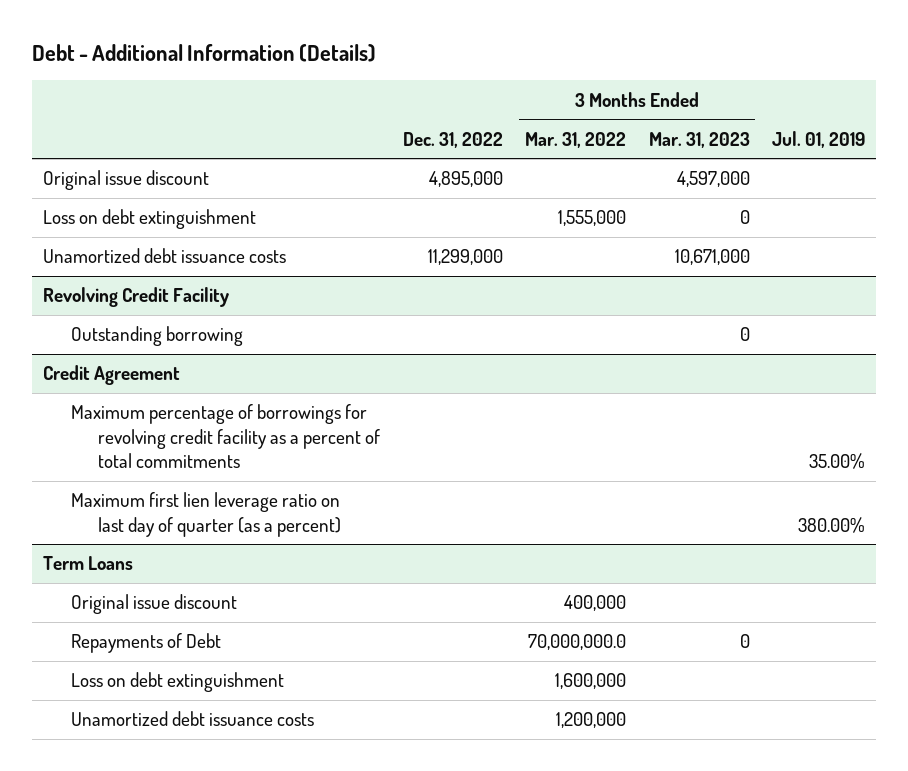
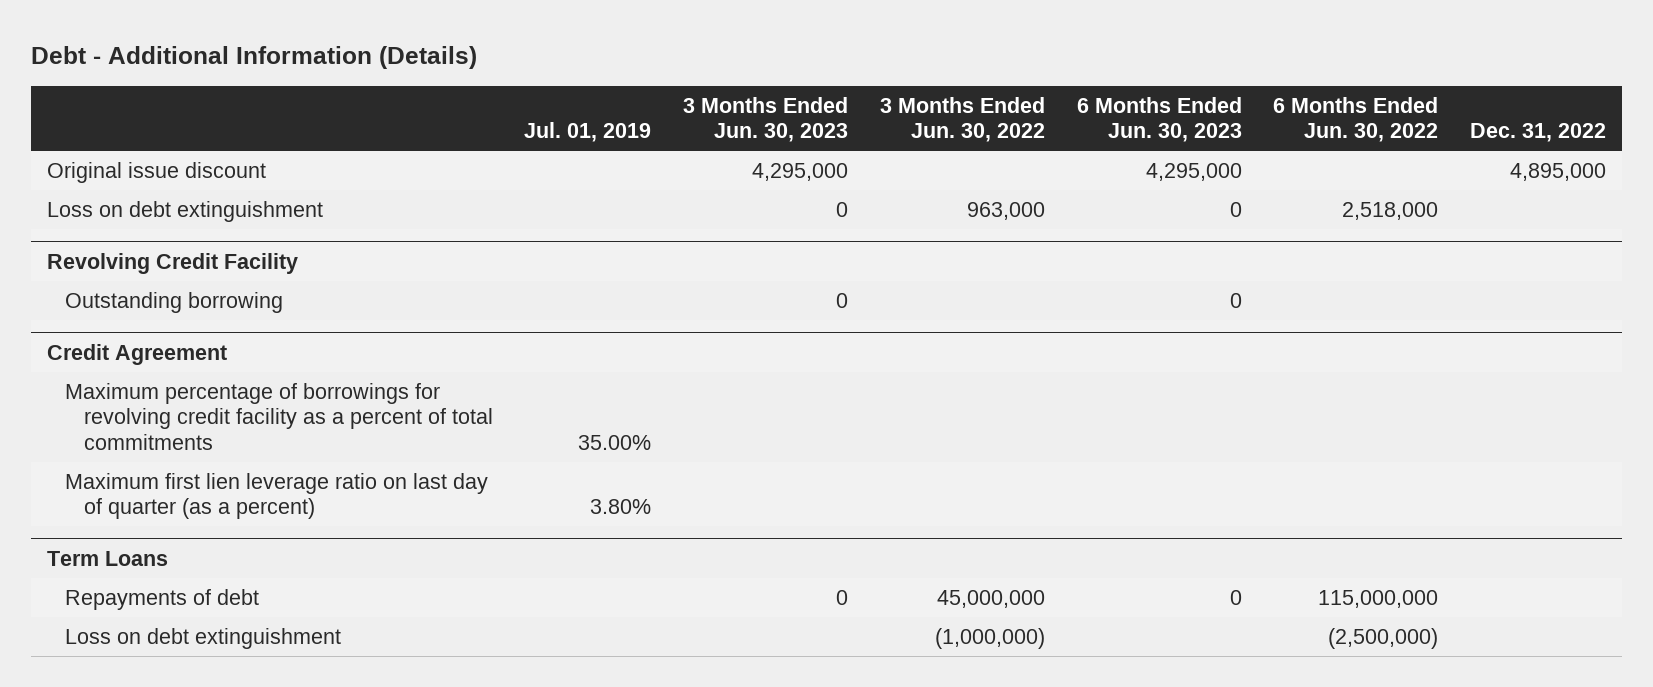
- | Dec. 31, 2022 | 3 Months Ended Mar. 31, 2022 | 3 Months Ended Mar. 31, 2023 | Jul. 01, 2019
+ | Jul. 01, 2019 | 3 Months Ended Jun. 30, 2023 | 3 Months Ended Jun. 30, 2022 | 6 Months Ended Jun. 30, 2023 | 6 Months Ended Jun. 30, 2022 | Dec. 31, 2022
- Unamortized debt issuance costs | 11,299,000 | | 10,671,000 |
@ Credit Agreement
- Maximum first lien leverage ratio on last day of quarter (as a percent) | | | | 380.00%
+ Maximum first lien leverage ratio on last day of quarter (as a percent) | 3.80% | | | | |
@ Term Loans
- Original issue discount | | 400,000 | |
- Repayments of Debt | | 70,000,000.0 | 0 |
+ Repayments of debt | | 0 | 45,000,000 | 0 | 115,000,000 |
- Unamortized debt issuance costs | | 1,200,000 | |

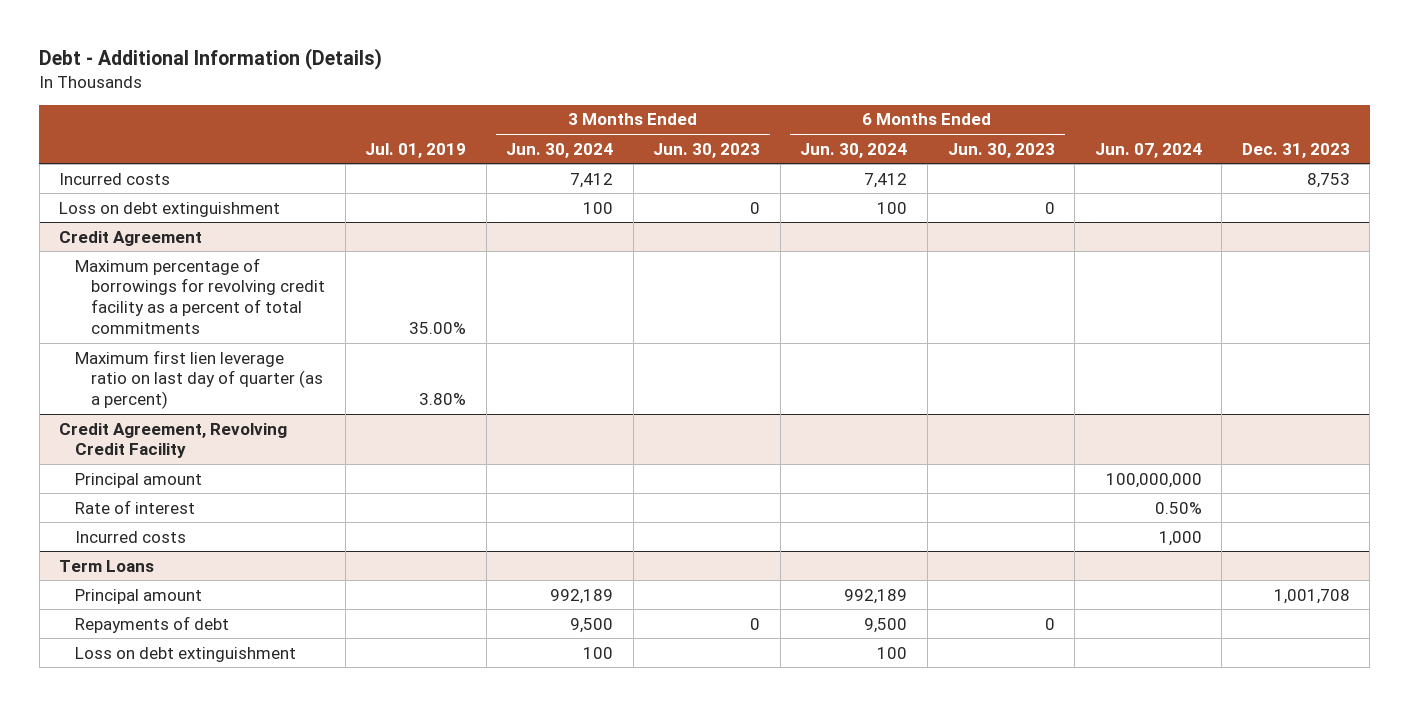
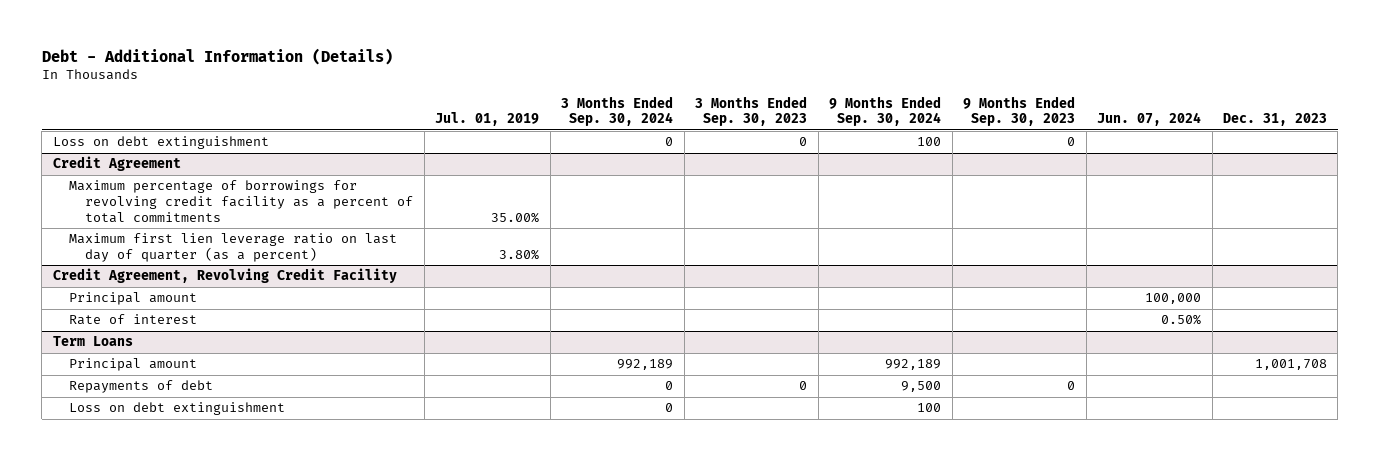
- | Jul. 01, 2019 | 3 Months Ended Jun. 30, 2024 | 3 Months Ended Jun. 30, 2023 | 6 Months Ended Jun. 30, 2024 | 6 Months Ended Jun. 30, 2023 | Jun. 07, 2024 | Dec. 31, 2023
+ | Jul. 01, 2019 | 3 Months Ended Sep. 30, 2024 | 3 Months Ended Sep. 30, 2023 | 9 Months Ended Sep. 30, 2024 | 9 Months Ended Sep. 30, 2023 | Jun. 07, 2024 | Dec. 31, 2023
- Incurred costs | | 7,412 | | 7,412 | | | 8,753
@ Credit Agreement, Revolving Credit Facility
- Principal amount | | | | | | 100,000,000 |
+ Principal amount | | | | | | 100,000 |
- Incurred costs | | | | | | 1,000 |

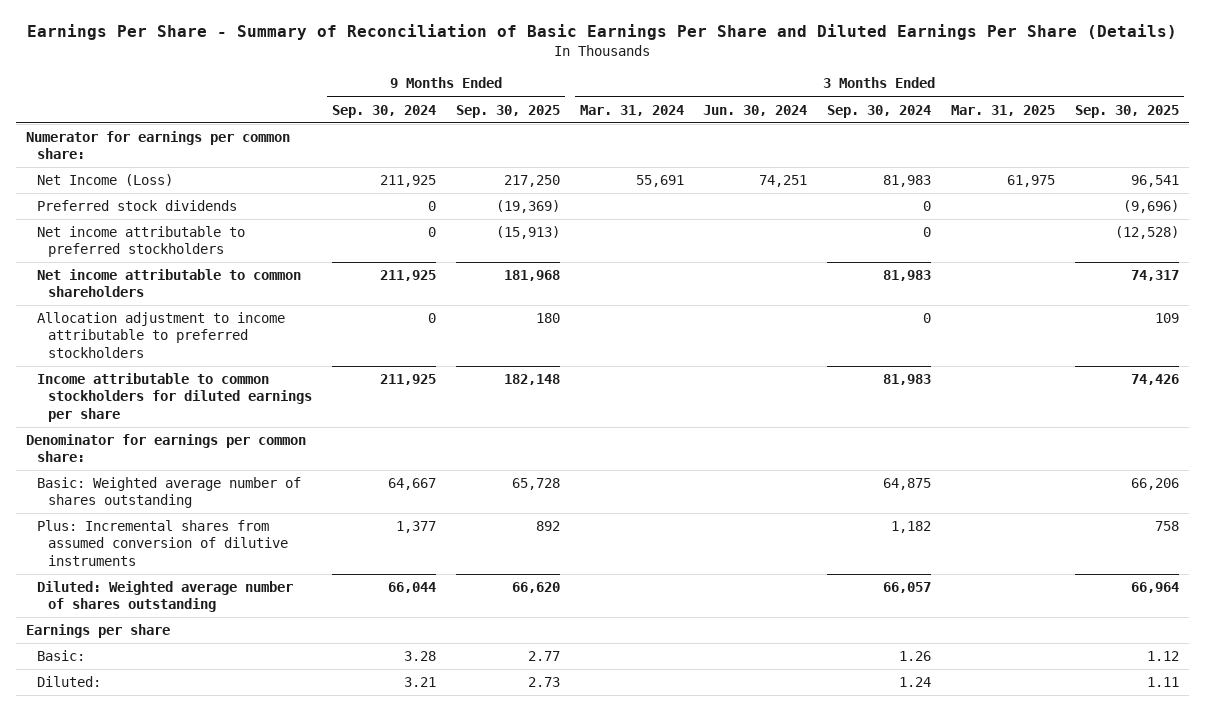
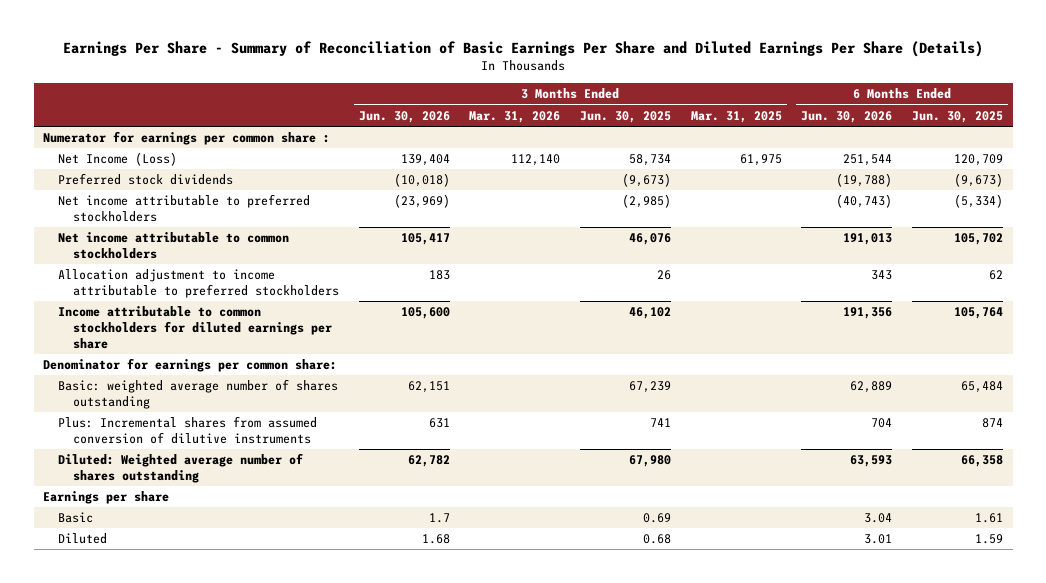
- | 9 Months Ended Sep. 30, 2024 | 9 Months Ended Sep. 30, 2025 | 3 Months Ended Mar. 31, 2024 | 3 Months Ended Jun. 30, 2024 | 3 Months Ended Sep. 30, 2024 | 3 Months Ended Mar. 31, 2025 | 3 Months Ended Sep. 30, 2025
+ | 3 Months Ended Jun. 30, 2026 | 3 Months Ended Mar. 31, 2026 | 3 Months Ended Jun. 30, 2025 | 3 Months Ended Mar. 31, 2025 | 6 Months Ended Jun. 30, 2026 | 6 Months Ended Jun. 30, 2025
- Numerator for earnings per common share:
+ Numerator for earnings per common share :
- Net income attributable to common shareholders | 211,925 | 181,968 | | | 81,983 | | 74,317
+ Net income attributable to common stockholders | 105,417 | | 46,076 | | 191,013 | 105,702
- Basic: Weighted average number of shares outstanding | 64,667 | 65,728 | | | 64,875 | | 66,206
+ Basic: weighted average number of shares outstanding | 62,151 | | 67,239 | | 62,889 | 65,484
- Basic: | 3.28 | 2.77 | | | 1.26 | | 1.12
- Diluted: | 3.21 | 2.73 | | | 1.24 | | 1.11
+ Basic | 1.7 | | 0.69 | | 3.04 | 1.61
+ Diluted | 1.68 | | 0.68 | | 3.01 | 1.59

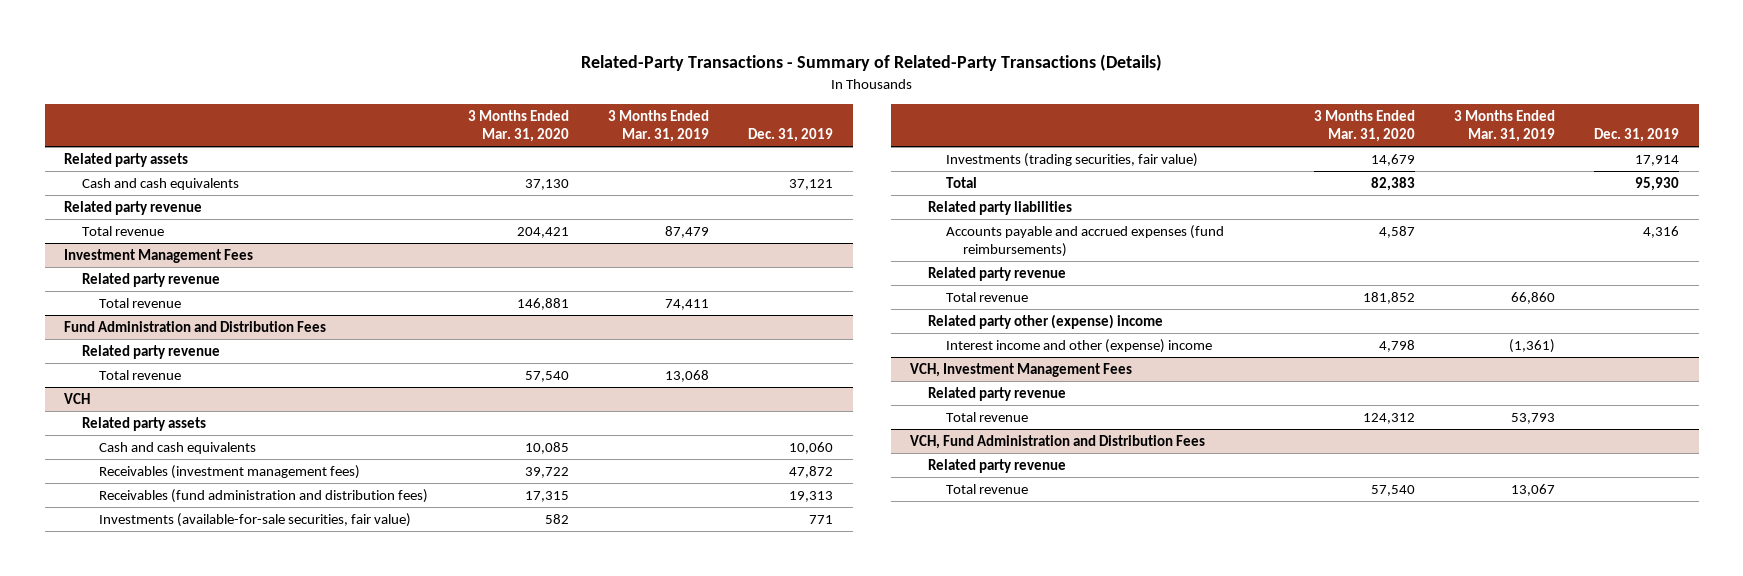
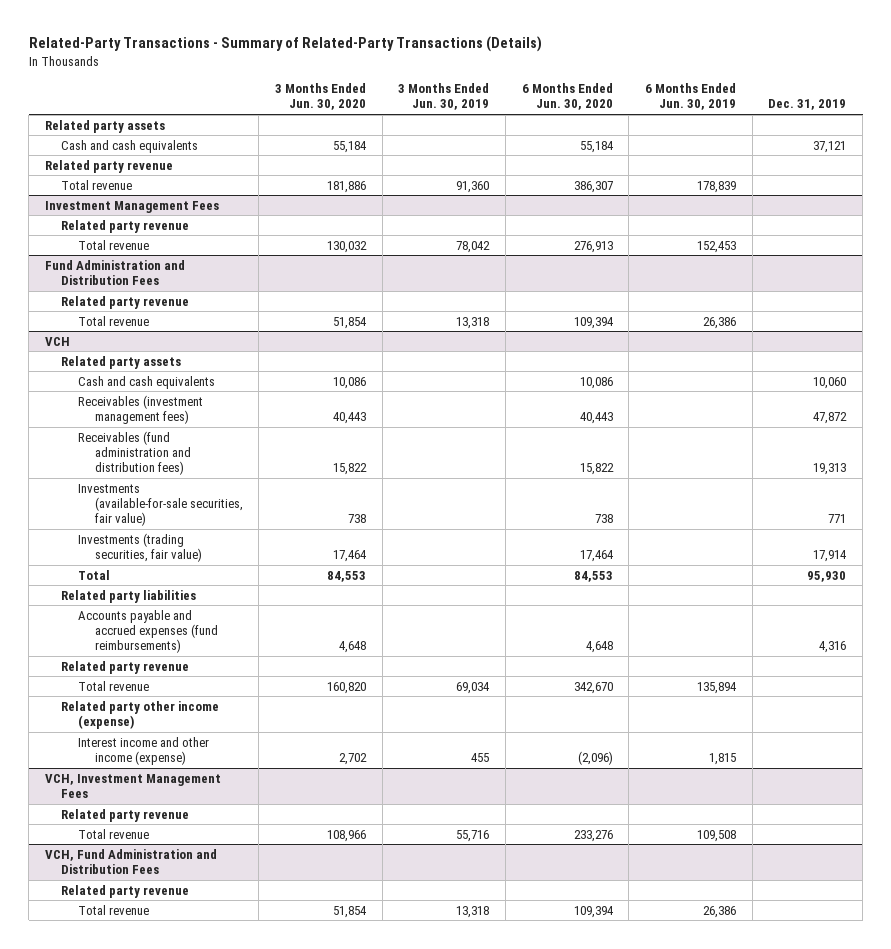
- | 3 Months Ended Mar. 31, 2020 | 3 Months Ended Mar. 31, 2019 | Dec. 31, 2019
+ | 3 Months Ended Jun. 30, 2020 | 3 Months Ended Jun. 30, 2019 | 6 Months Ended Jun. 30, 2020 | 6 Months Ended Jun. 30, 2019 | Dec. 31, 2019
@ VCH
- Related party other (expense) income
- Interest income and other (expense) income | 4,798 | (1,361) |
+ Related party other income (expense)
+ Interest income and other income (expense) | 2,702 | 455 | (2,096) | 1,815 |

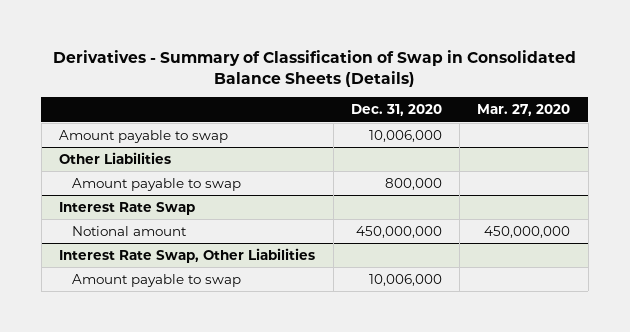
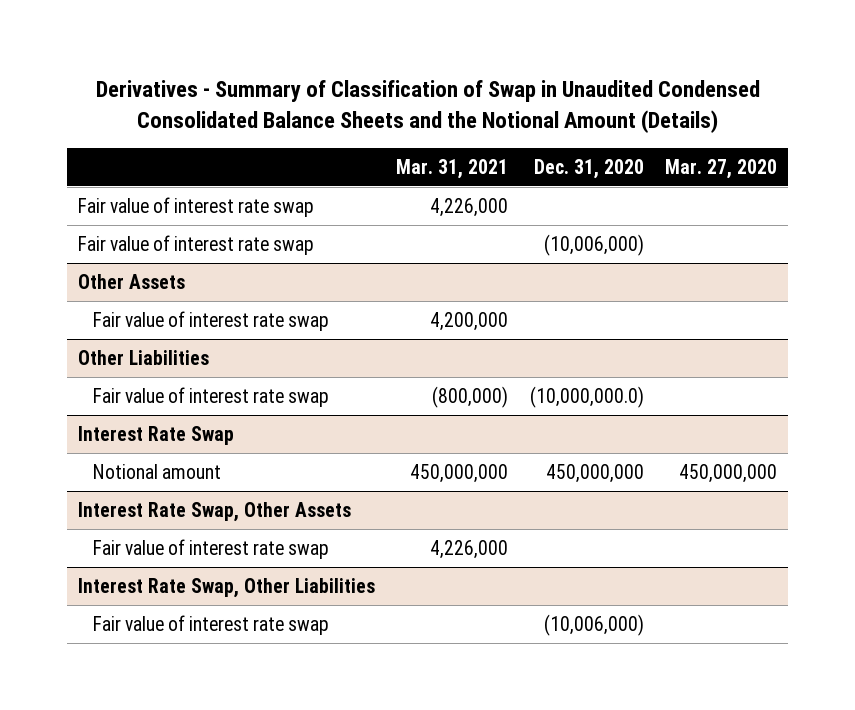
- Derivatives - Summary of Classification of Swap in Consolidated Balance Sheets (Details)
+ Derivatives - Summary of Classification of Swap in Unaudited Condensed Consolidated Balance Sheets and the Notional Amount (Details)
- | Dec. 31, 2020 | Mar. 27, 2020
+ | Mar. 31, 2021 | Dec. 31, 2020 | Mar. 27, 2020
- Amount payable to swap | 10,006,000 |
+ Fair value of interest rate swap | 4,226,000 | |
+ Fair value of interest rate swap | | (10,006,000) |
+ Other Assets
+ Fair value of interest rate swap | 4,200,000 | |
@ Other Liabilities
- Amount payable to swap | 800,000 |
+ Fair value of interest rate swap | (800,000) | (10,000,000.0) |
+ Interest Rate Swap, Other Assets
+ Fair value of interest rate swap | 4,226,000 | |
@ Interest Rate Swap, Other Liabilities
- Amount payable to swap | 10,006,000 |
+ Fair value of interest rate swap | | (10,006,000) |

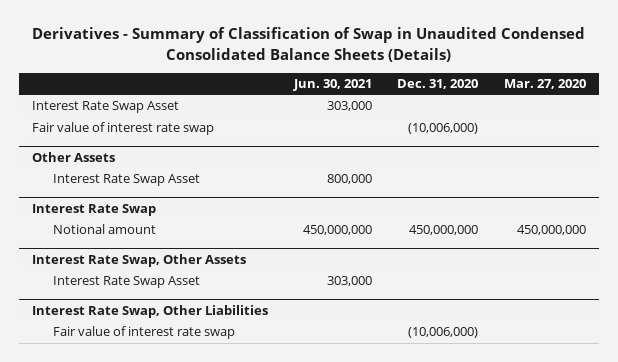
- Derivatives - Summary of Classification of Swap in Unaudited Condensed Consolidated Balance Sheets and the Notional Amount (Details)
+ Derivatives - Summary of Classification of Swap in Unaudited Condensed Consolidated Balance Sheets (Details)
- | Mar. 31, 2021 | Dec. 31, 2020 | Mar. 27, 2020
+ | Jun. 30, 2021 | Dec. 31, 2020 | Mar. 27, 2020
- Fair value of interest rate swap | 4,226,000 | |
+ Interest Rate Swap Asset | 303,000 | |
@ Other Assets
- Fair value of interest rate swap | 4,200,000 | |
- Other Liabilities
- Fair value of interest rate swap | (800,000) | (10,000,000.0) |
@ Other Assets
+ Interest Rate Swap Asset | 800,000 | |
@ Interest Rate Swap, Other Assets
- Fair value of interest rate swap | 4,226,000 | |
+ Interest Rate Swap Asset | 303,000 | |

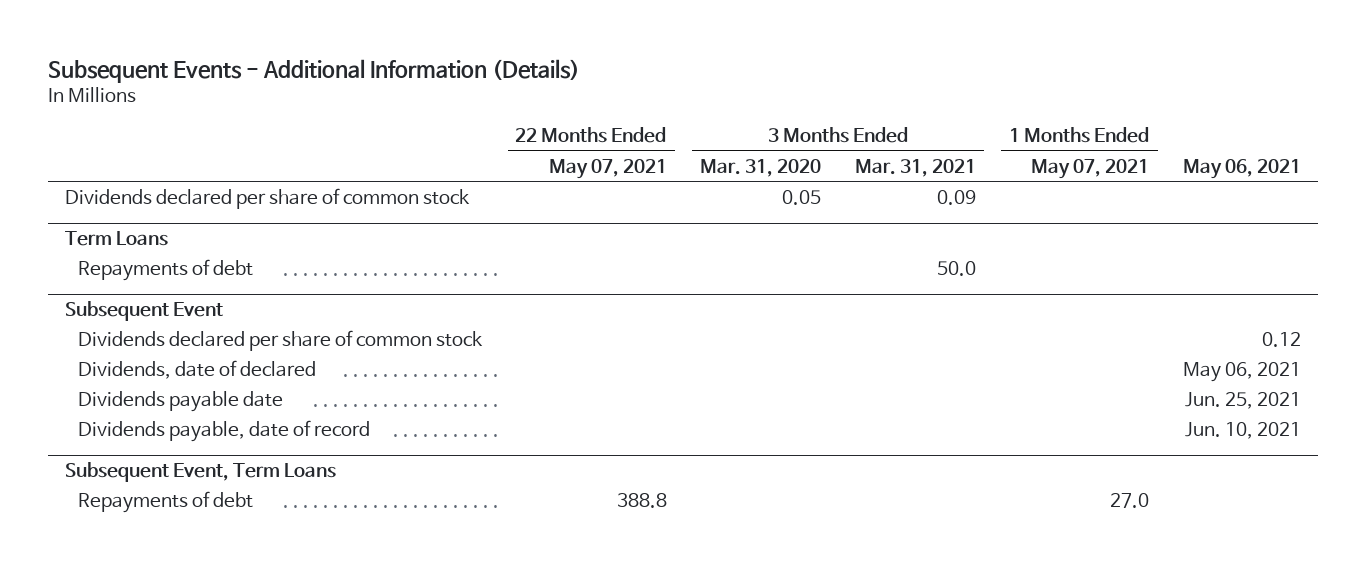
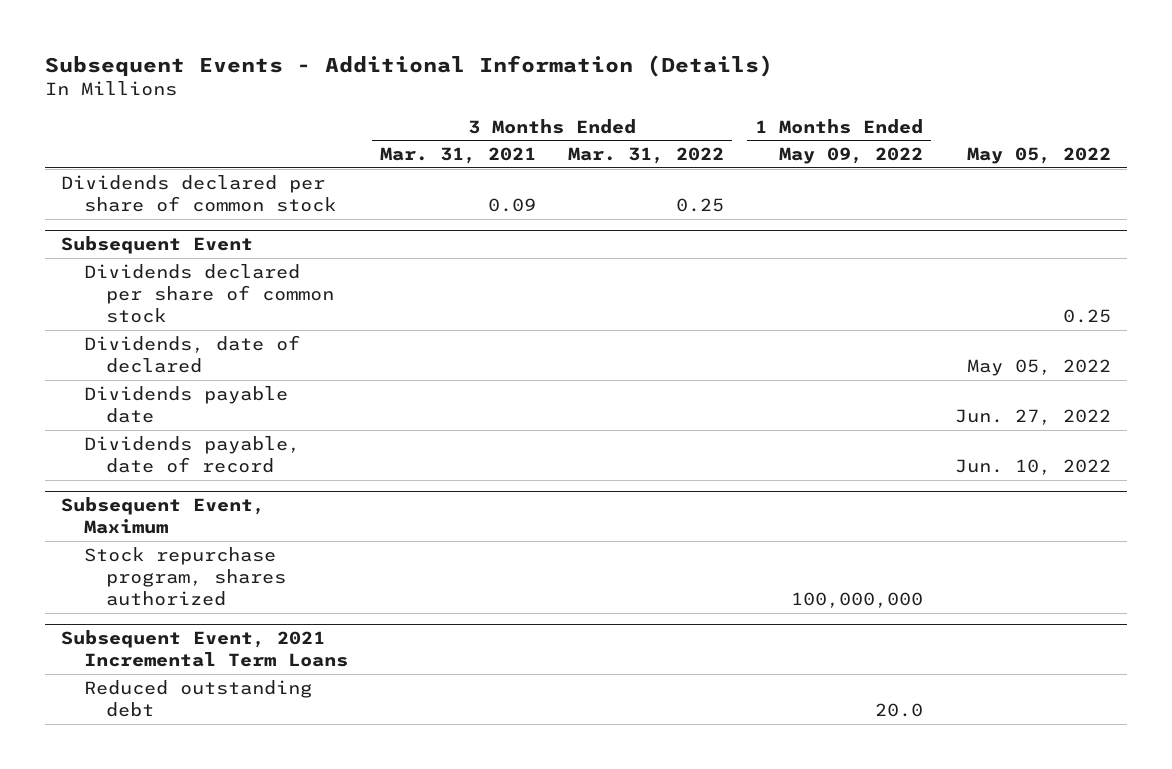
- | 22 Months Ended May 07, 2021 | 3 Months Ended Mar. 31, 2020 | 3 Months Ended Mar. 31, 2021 | 1 Months Ended May 07, 2021 | May 06, 2021
+ | 3 Months Ended Mar. 31, 2021 | 3 Months Ended Mar. 31, 2022 | 1 Months Ended May 09, 2022 | May 05, 2022
- Term Loans
- Repayments of debt | | | 50.0 | |
- Subsequent Event, Term Loans
- Repayments of debt | 388.8 | | | 27.0 |
+ Subsequent Event, Maximum
+ Stock repurchase program, shares authorized | | | 100,000,000 |
+ Subsequent Event, 2021 Incremental Term Loans
+ Reduced outstanding debt | | | 20.0 |

